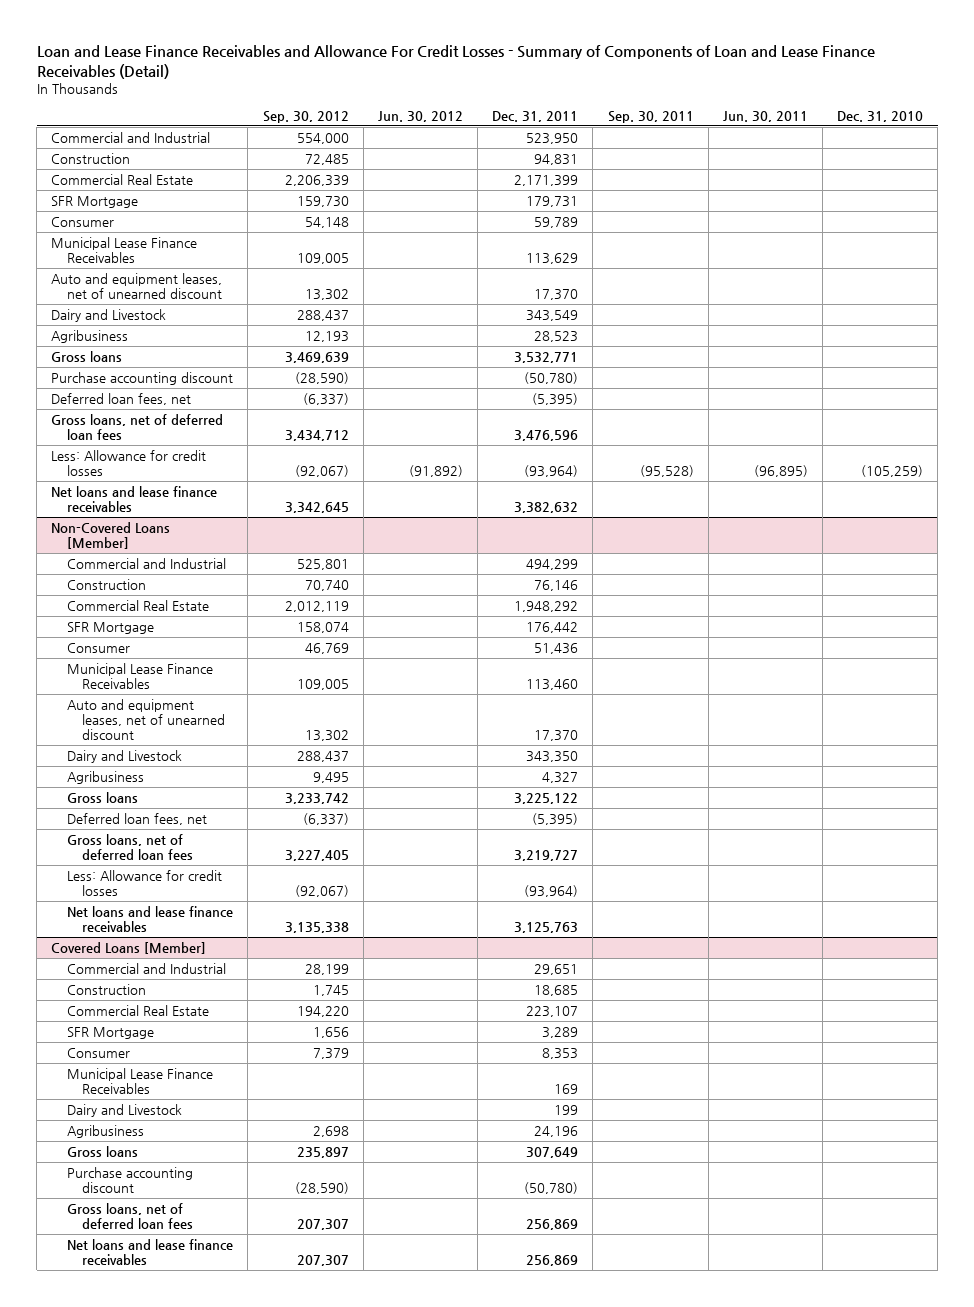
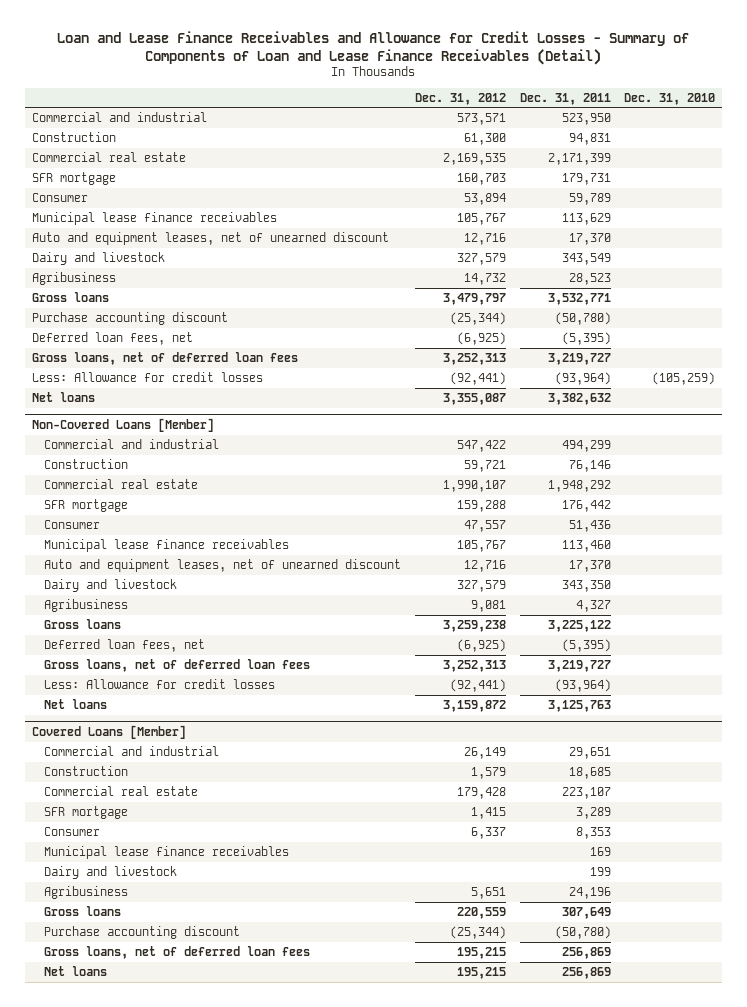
- Loan and Lease Finance Receivables and Allowance For Credit Losses - Summary of Components of Loan and Lease Finance Receivables (Detail)
+ Loan and Lease Finance Receivables and Allowance for Credit Losses - Summary of Components of Loan and Lease Finance Receivables (Detail)
- | Sep. 30, 2012 | Jun. 30, 2012 | Dec. 31, 2011 | Sep. 30, 2011 | Jun. 30, 2011 | Dec. 31, 2010
+ | Dec. 31, 2012 | Dec. 31, 2011 | Dec. 31, 2010
- Commercial and Industrial | 554,000 | | 523,950 | | |
+ Commercial and industrial | 573,571 | 523,950 |
- Commercial Real Estate | 2,206,339 | | 2,171,399 | | |
- SFR Mortgage | 159,730 | | 179,731 | | |
+ Commercial real estate | 2,169,535 | 2,171,399 |
+ SFR mortgage | 160,703 | 179,731 |
- Municipal Lease Finance Receivables | 109,005 | | 113,629 | | |
+ Municipal lease finance receivables | 105,767 | 113,629 |
- Dairy and Livestock | 288,437 | | 343,549 | | |
+ Dairy and livestock | 327,579 | 343,549 |
- Gross loans, net of deferred loan fees | 3,434,712 | | 3,476,596 | | |
+ Gross loans, net of deferred loan fees | 3,252,313 | 3,219,727 |
- Net loans and lease finance receivables | 3,342,645 | | 3,382,632 | | |
+ Net loans | 3,355,087 | 3,382,632 |
@ Non-Covered Loans [Member]
- Commercial and Industrial | 525,801 | | 494,299 | | |
+ Commercial and industrial | 547,422 | 494,299 |
- Commercial Real Estate | 2,012,119 | | 1,948,292 | | |
- SFR Mortgage | 158,074 | | 176,442 | | |
+ Commercial real estate | 1,990,107 | 1,948,292 |
+ SFR mortgage | 159,288 | 176,442 |
- Municipal Lease Finance Receivables | 109,005 | | 113,460 | | |
+ Municipal lease finance receivables | 105,767 | 113,460 |
- Dairy and Livestock | 288,437 | | 343,350 | | |
+ Dairy and livestock | 327,579 | 343,350 |
- Net loans and lease finance receivables | 3,135,338 | | 3,125,763 | | |
+ Net loans | 3,159,872 | 3,125,763 |
@ Covered Loans [Member]
- Commercial and Industrial | 28,199 | | 29,651 | | |
+ Commercial and industrial | 26,149 | 29,651 |
- Commercial Real Estate | 194,220 | | 223,107 | | |
- SFR Mortgage | 1,656 | | 3,289 | | |
+ Commercial real estate | 179,428 | 223,107 |
+ SFR mortgage | 1,415 | 3,289 |
- Municipal Lease Finance Receivables | | | 169 | | |
- Dairy and Livestock | | | 199 | | |
+ Municipal lease finance receivables | | 169 |
+ Dairy and livestock | | 199 |
- Net loans and lease finance receivables | 207,307 | | 256,869 | | |
+ Net loans | 195,215 | 256,869 |

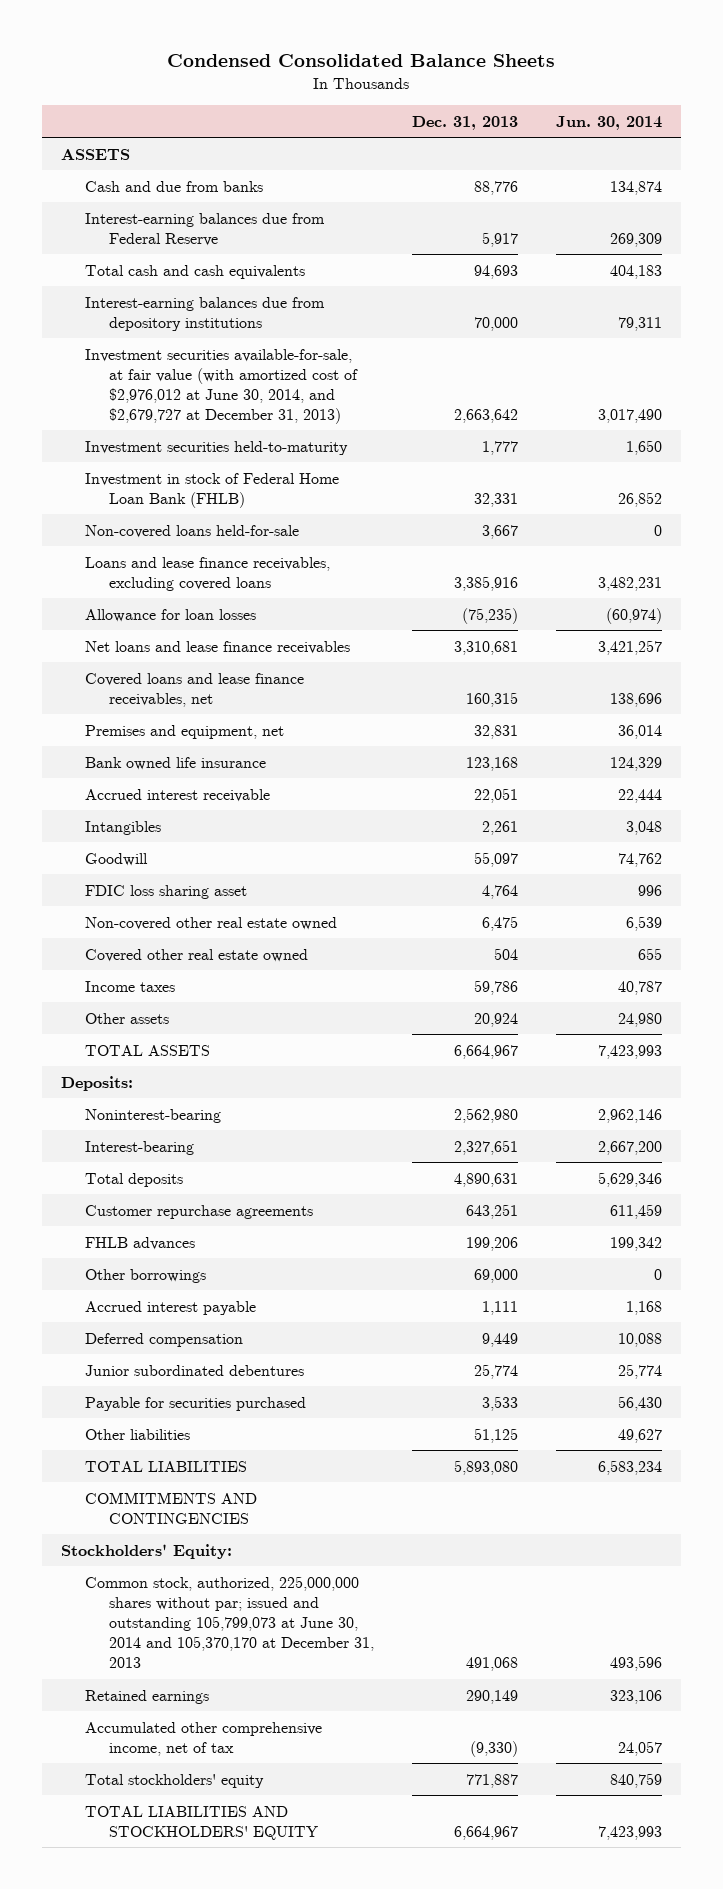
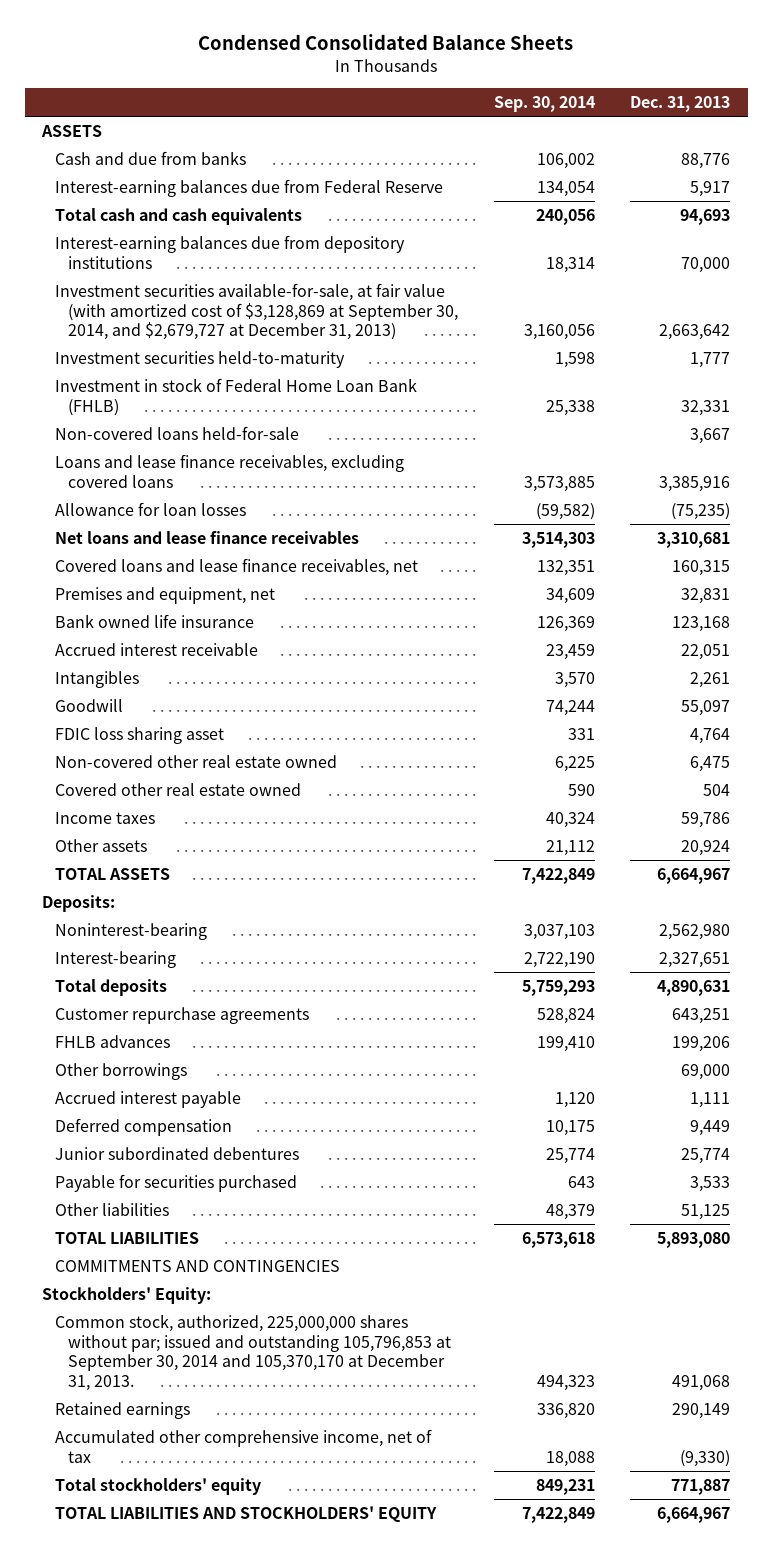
- | Dec. 31, 2013 | Jun. 30, 2014
+ | Sep. 30, 2014 | Dec. 31, 2013
- Investment securities available-for-sale, at fair value (with amortized cost of $2,976,012 at June 30, 2014, and $2,679,727 at December 31, 2013) | 2,663,642 | 3,017,490
+ Investment securities available-for-sale, at fair value (with amortized cost of $3,128,869 at September 30, 2014, and $2,679,727 at December 31, 2013) | 3,160,056 | 2,663,642
- Common stock, authorized, 225,000,000 shares without par; issued and outstanding 105,799,073 at June 30, 2014 and 105,370,170 at December 31, 2013 | 491,068 | 493,596
+ Common stock, authorized, 225,000,000 shares without par; issued and outstanding 105,796,853 at September 30, 2014 and 105,370,170 at December 31, 2013. | 494,323 | 491,068

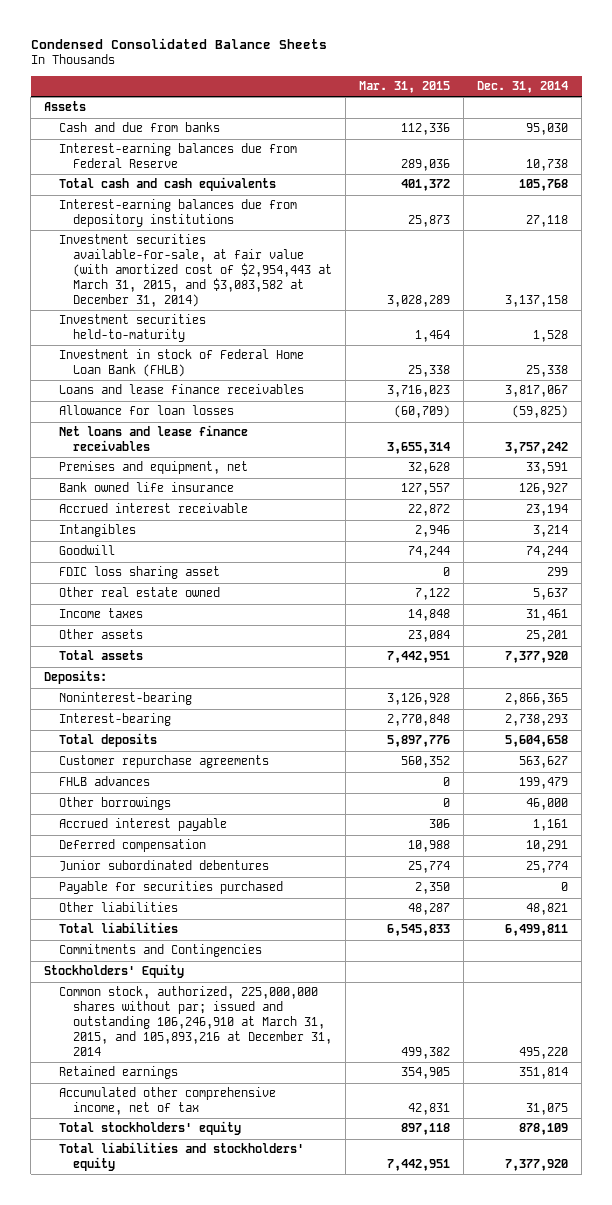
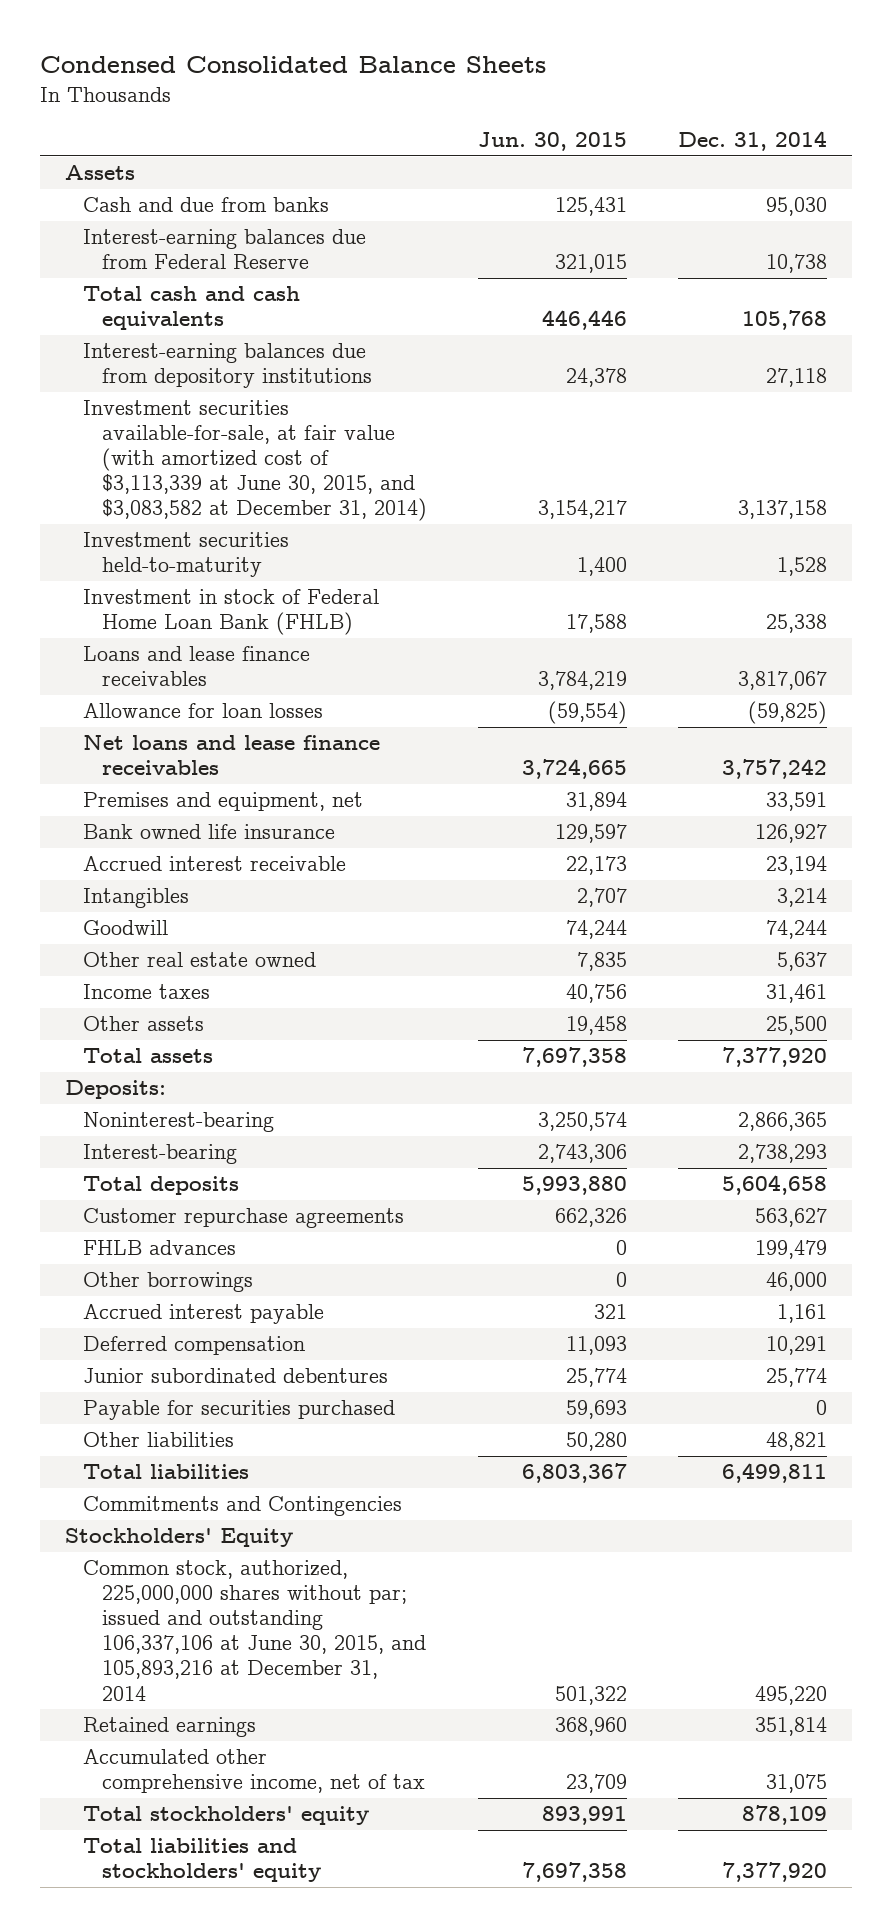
- | Mar. 31, 2015 | Dec. 31, 2014
+ | Jun. 30, 2015 | Dec. 31, 2014
- Investment securities available-for-sale, at fair value (with amortized cost of $2,954,443 at March 31, 2015, and $3,083,582 at December 31, 2014) | 3,028,289 | 3,137,158
+ Investment securities available-for-sale, at fair value (with amortized cost of $3,113,339 at June 30, 2015, and $3,083,582 at December 31, 2014) | 3,154,217 | 3,137,158
- FDIC loss sharing asset | 0 | 299
- Other assets | 23,084 | 25,201
+ Other assets | 19,458 | 25,500
- Common stock, authorized, 225,000,000 shares without par; issued and outstanding 106,246,910 at March 31, 2015, and 105,893,216 at December 31, 2014 | 499,382 | 495,220
+ Common stock, authorized, 225,000,000 shares without par; issued and outstanding 106,337,106 at June 30, 2015, and 105,893,216 at December 31, 2014 | 501,322 | 495,220

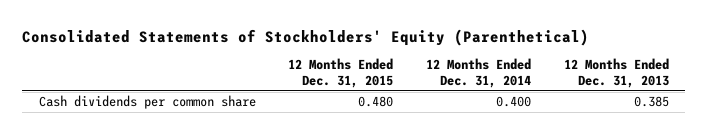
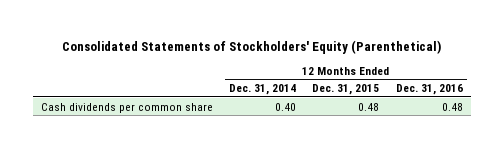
- | 12 Months Ended Dec. 31, 2015 | 12 Months Ended Dec. 31, 2014 | 12 Months Ended Dec. 31, 2013
+ | 12 Months Ended Dec. 31, 2014 | 12 Months Ended Dec. 31, 2015 | 12 Months Ended Dec. 31, 2016
- Cash dividends per common share | 0.480 | 0.400 | 0.385
+ Cash dividends per common share | 0.40 | 0.48 | 0.48

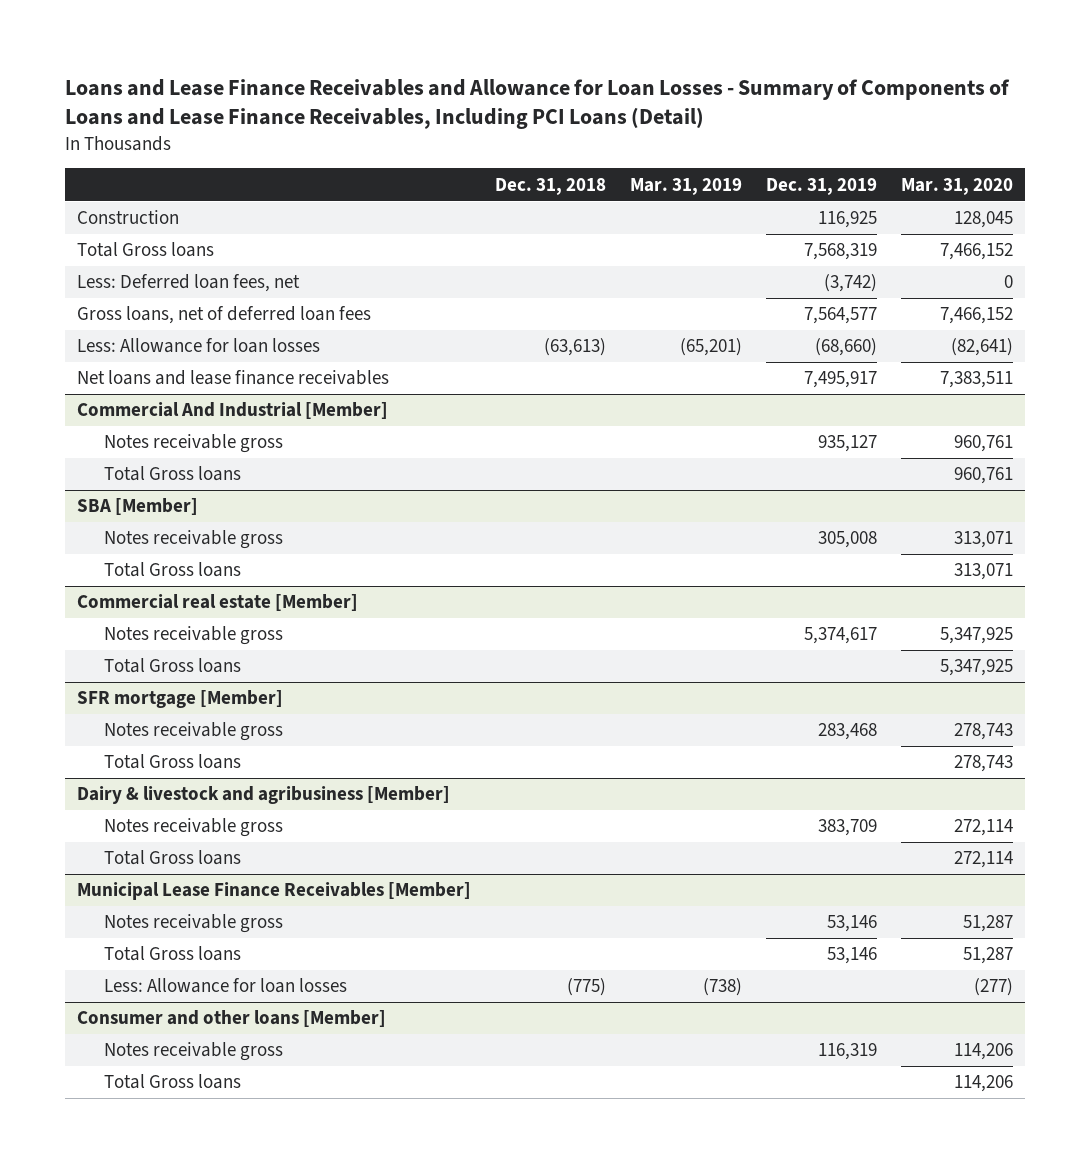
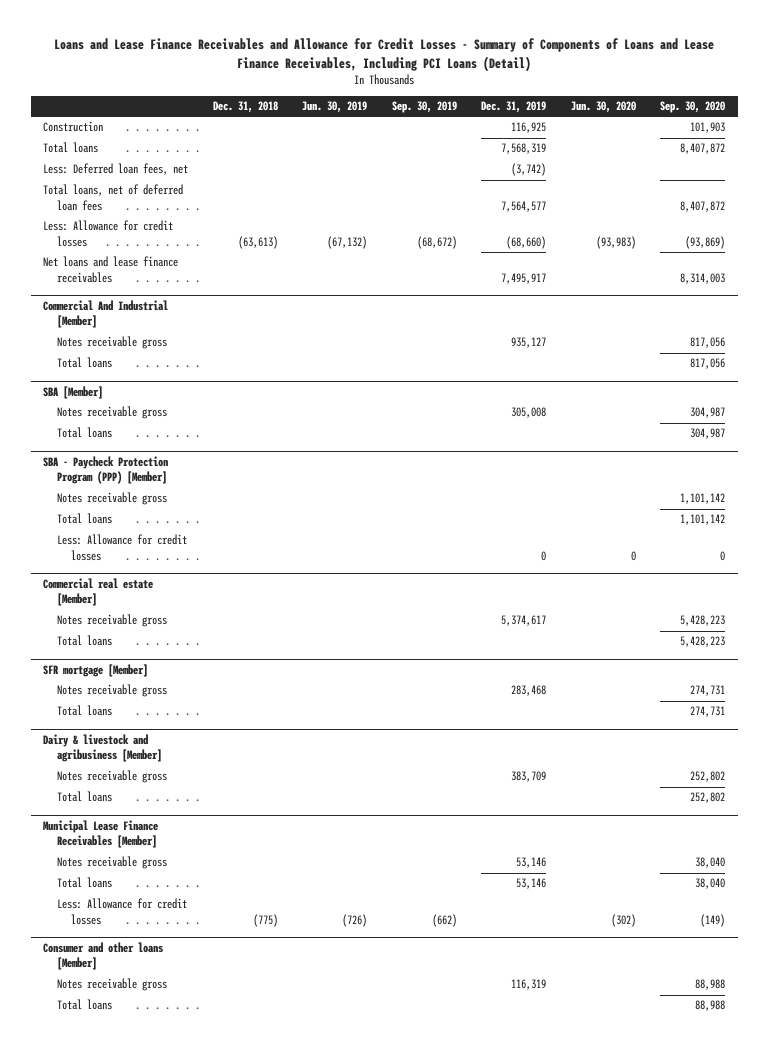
- Loans and Lease Finance Receivables and Allowance for Loan Losses - Summary of Components of Loans and Lease Finance Receivables, Including PCI Loans (Detail)
+ Loans and Lease Finance Receivables and Allowance for Credit Losses - Summary of Components of Loans and Lease Finance Receivables, Including PCI Loans (Detail)
- | Dec. 31, 2018 | Mar. 31, 2019 | Dec. 31, 2019 | Mar. 31, 2020
+ | Dec. 31, 2018 | Jun. 30, 2019 | Sep. 30, 2019 | Dec. 31, 2019 | Jun. 30, 2020 | Sep. 30, 2020
- Total Gross loans | | | 7,568,319 | 7,466,152
+ Total loans | | | | 7,568,319 | | 8,407,872
- Gross loans, net of deferred loan fees | | | 7,564,577 | 7,466,152
- Less: Allowance for loan losses | (63,613) | (65,201) | (68,660) | (82,641)
+ Total loans, net of deferred loan fees | | | | 7,564,577 | | 8,407,872
+ Less: Allowance for credit losses | (63,613) | (67,132) | (68,672) | (68,660) | (93,983) | (93,869)
@ Commercial And Industrial [Member]
- Total Gross loans | | | | 960,761
+ Total loans | | | | | | 817,056
@ SBA [Member]
- Total Gross loans | | | | 313,071
+ Total loans | | | | | | 304,987
+ SBA - Paycheck Protection Program (PPP) [Member]
+ Notes receivable gross | | | | | | 1,101,142
+ Total loans | | | | | | 1,101,142
+ Less: Allowance for credit losses | | | | 0 | 0 | 0
@ Commercial real estate [Member]
- Total Gross loans | | | | 5,347,925
+ Total loans | | | | | | 5,428,223
@ SFR mortgage [Member]
- Total Gross loans | | | | 278,743
+ Total loans | | | | | | 274,731
@ Dairy & livestock and agribusiness [Member]
- Total Gross loans | | | | 272,114
+ Total loans | | | | | | 252,802
@ Municipal Lease Finance Receivables [Member]
- Total Gross loans | | | 53,146 | 51,287
- Less: Allowance for loan losses | (775) | (738) | | (277)
+ Total loans | | | | 53,146 | | 38,040
+ Less: Allowance for credit losses | (775) | (726) | (662) | | (302) | (149)
@ Consumer and other loans [Member]
- Total Gross loans | | | | 114,206
+ Total loans | | | | | | 88,988

